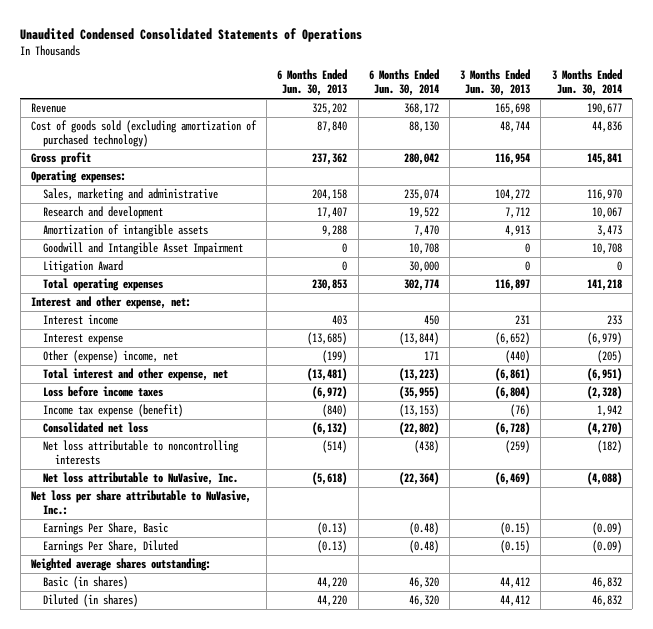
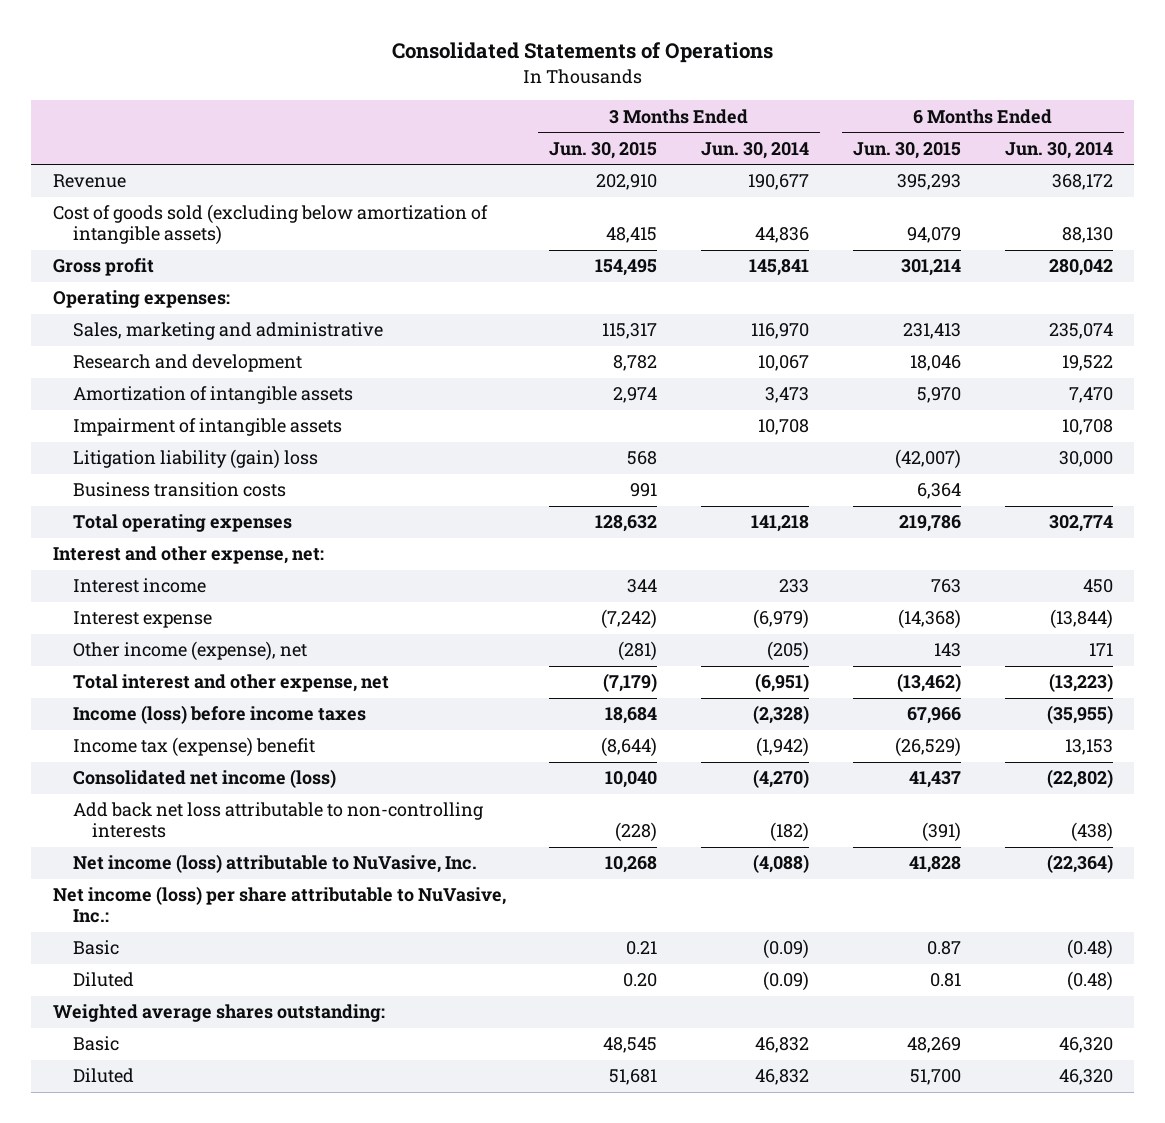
- Unaudited Condensed Consolidated Statements of Operations
+ Consolidated Statements of Operations
- | 6 Months Ended Jun. 30, 2013 | 6 Months Ended Jun. 30, 2014 | 3 Months Ended Jun. 30, 2013 | 3 Months Ended Jun. 30, 2014
+ | 3 Months Ended Jun. 30, 2015 | 3 Months Ended Jun. 30, 2014 | 6 Months Ended Jun. 30, 2015 | 6 Months Ended Jun. 30, 2014
- Cost of goods sold (excluding amortization of purchased technology) | 87,840 | 88,130 | 48,744 | 44,836
+ Cost of goods sold (excluding below amortization of intangible assets) | 48,415 | 44,836 | 94,079 | 88,130
- Goodwill and Intangible Asset Impairment | 0 | 10,708 | 0 | 10,708
- Litigation Award | 0 | 30,000 | 0 | 0
+ Impairment of intangible assets | | 10,708 | | 10,708
+ Litigation liability (gain) loss | 568 | | (42,007) | 30,000
+ Business transition costs | 991 | | 6,364 |
- Other (expense) income, net | (199) | 171 | (440) | (205)
+ Other income (expense), net | (281) | (205) | 143 | 171
- Loss before income taxes | (6,972) | (35,955) | (6,804) | (2,328)
- Income tax expense (benefit) | (840) | (13,153) | (76) | 1,942
- Consolidated net loss | (6,132) | (22,802) | (6,728) | (4,270)
- Net loss attributable to noncontrolling interests | (514) | (438) | (259) | (182)
- Net loss attributable to NuVasive, Inc. | (5,618) | (22,364) | (6,469) | (4,088)
- Net loss per share attributable to NuVasive, Inc.:
- Earnings Per Share, Basic | (0.13) | (0.48) | (0.15) | (0.09)
- Earnings Per Share, Diluted | (0.13) | (0.48) | (0.15) | (0.09)
+ Income (loss) before income taxes | 18,684 | (2,328) | 67,966 | (35,955)
+ Income tax (expense) benefit | (8,644) | (1,942) | (26,529) | 13,153
+ Consolidated net income (loss) | 10,040 | (4,270) | 41,437 | (22,802)
+ Add back net loss attributable to non-controlling interests | (228) | (182) | (391) | (438)
+ Net income (loss) attributable to NuVasive, Inc. | 10,268 | (4,088) | 41,828 | (22,364)
+ Net income (loss) per share attributable to NuVasive, Inc.:
+ Basic | 0.21 | (0.09) | 0.87 | (0.48)
+ Diluted | 0.20 | (0.09) | 0.81 | (0.48)
- Basic (in shares) | 44,220 | 46,320 | 44,412 | 46,832
- Diluted (in shares) | 44,220 | 46,320 | 44,412 | 46,832
+ Basic | 48,545 | 46,832 | 48,269 | 46,320
+ Diluted | 51,681 | 46,832 | 51,700 | 46,320

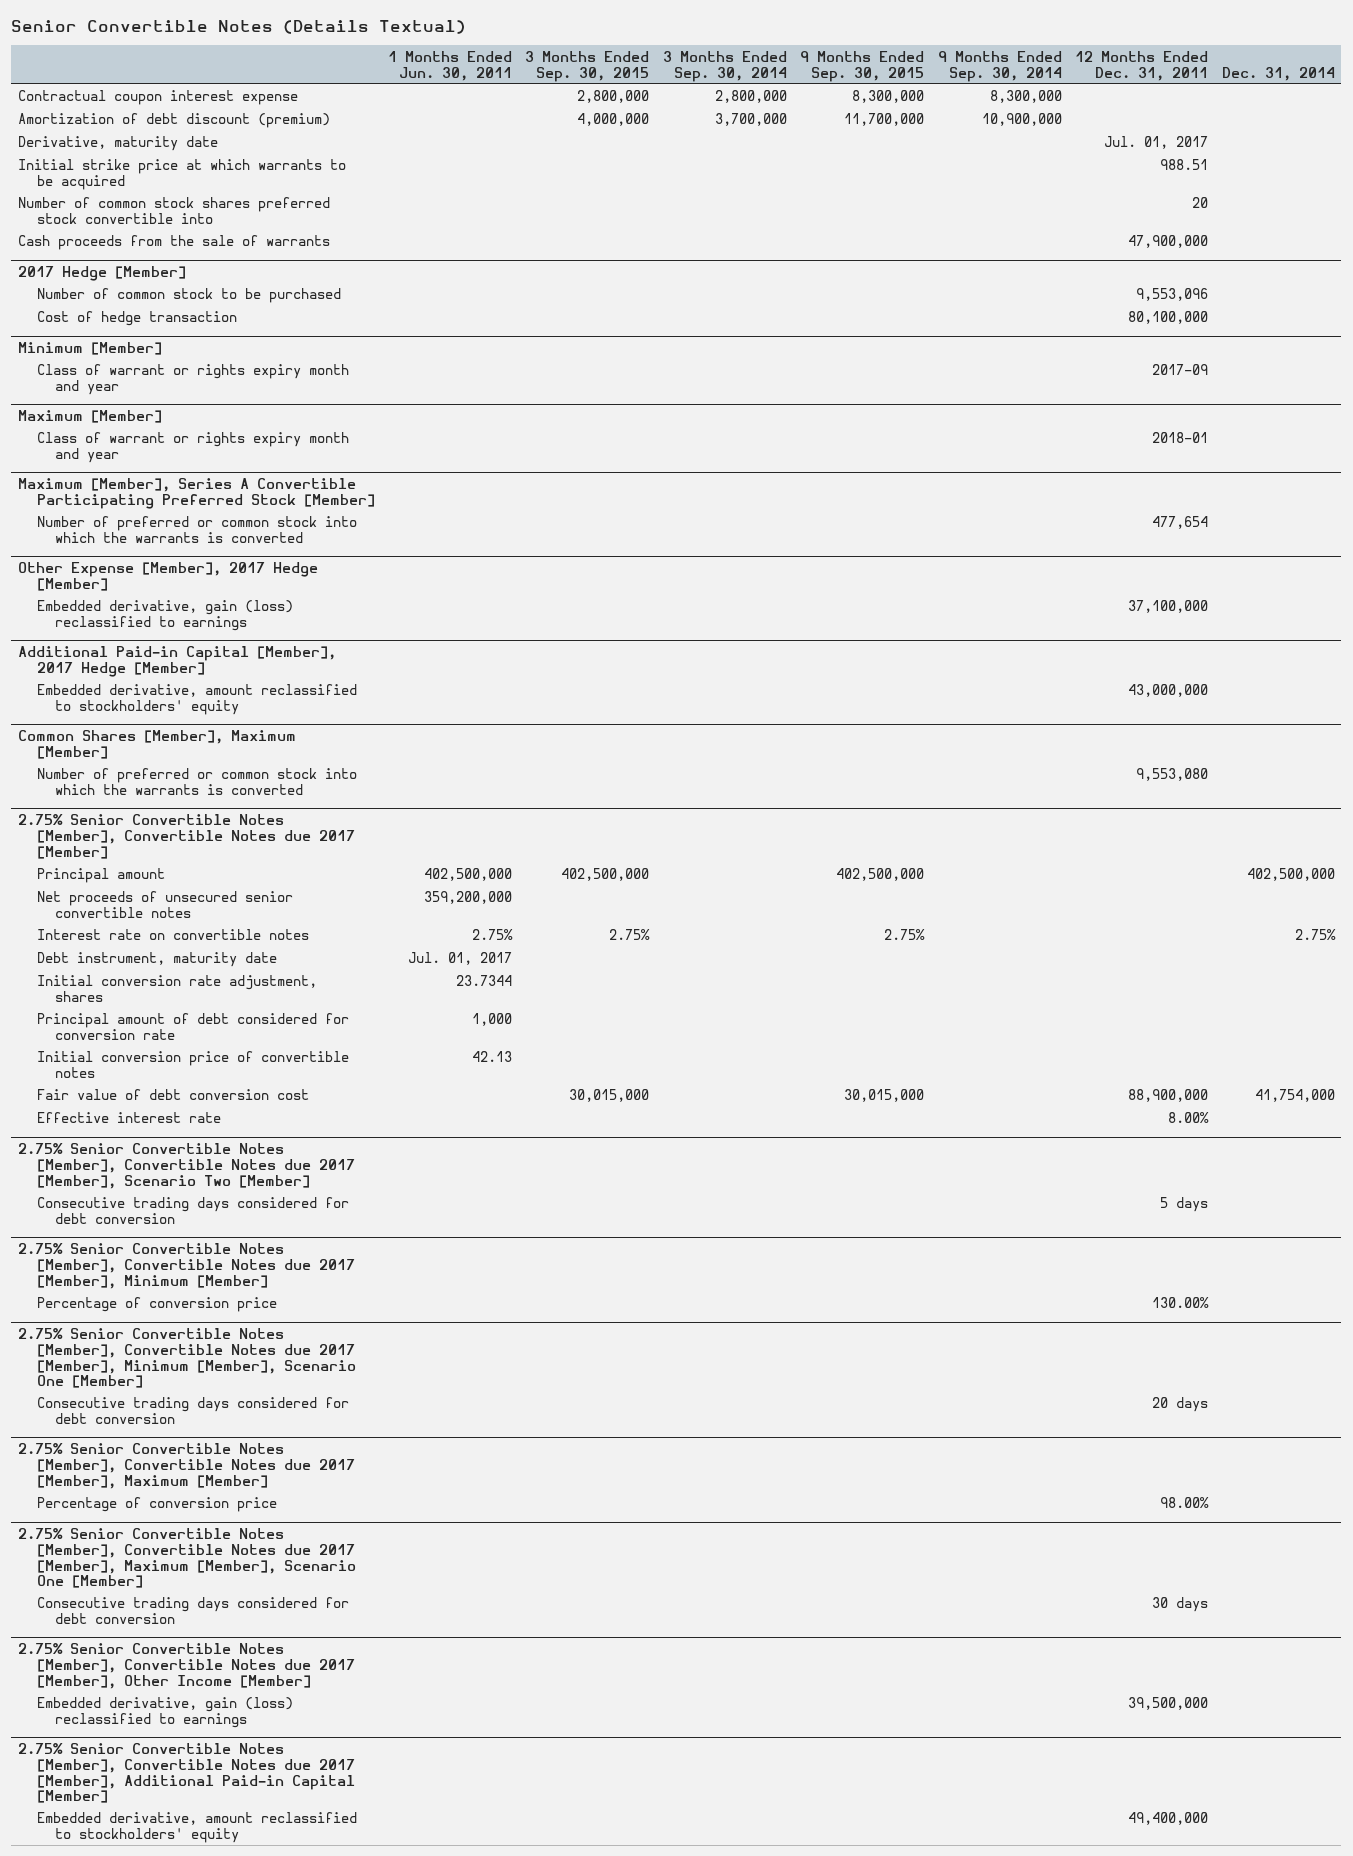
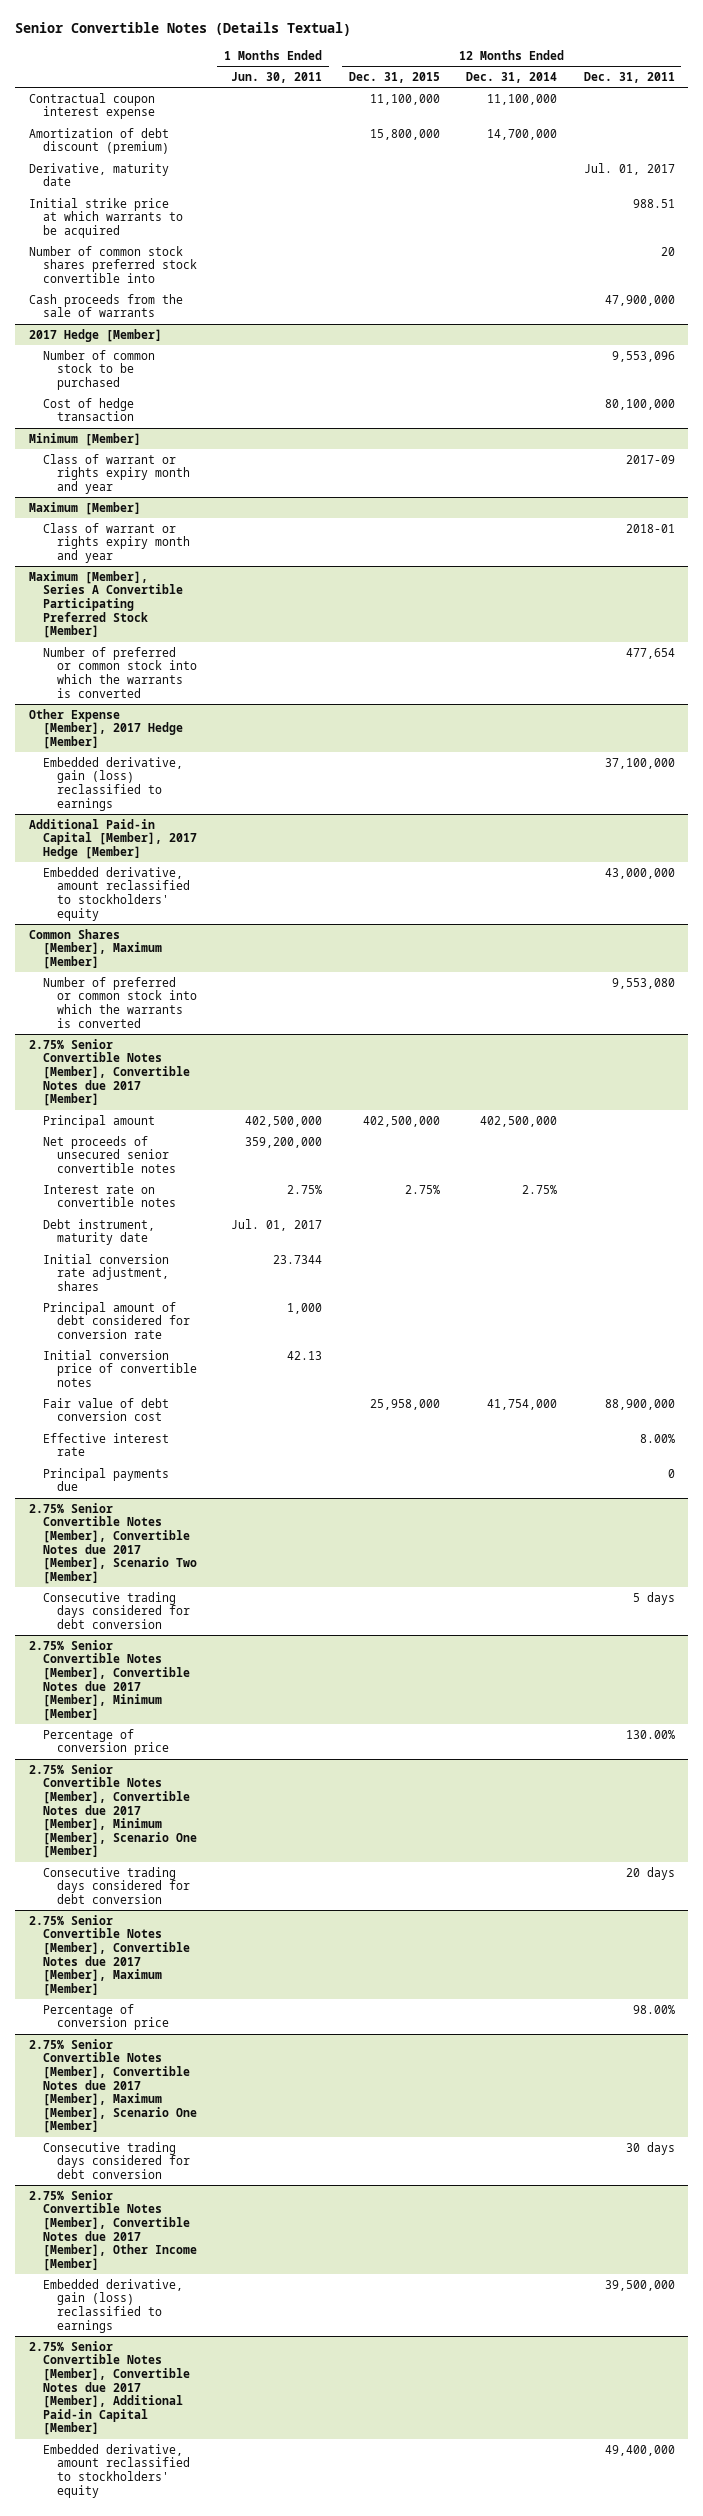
- | 1 Months Ended Jun. 30, 2011 | 3 Months Ended Sep. 30, 2015 | 3 Months Ended Sep. 30, 2014 | 9 Months Ended Sep. 30, 2015 | 9 Months Ended Sep. 30, 2014 | 12 Months Ended Dec. 31, 2011 | Dec. 31, 2014
+ | 1 Months Ended Jun. 30, 2011 | 12 Months Ended Dec. 31, 2015 | 12 Months Ended Dec. 31, 2014 | 12 Months Ended Dec. 31, 2011
@ 2.75% Senior Convertible Notes [Member], Convertible Notes due 2017 [Member]
+ Principal payments due | | | | 0

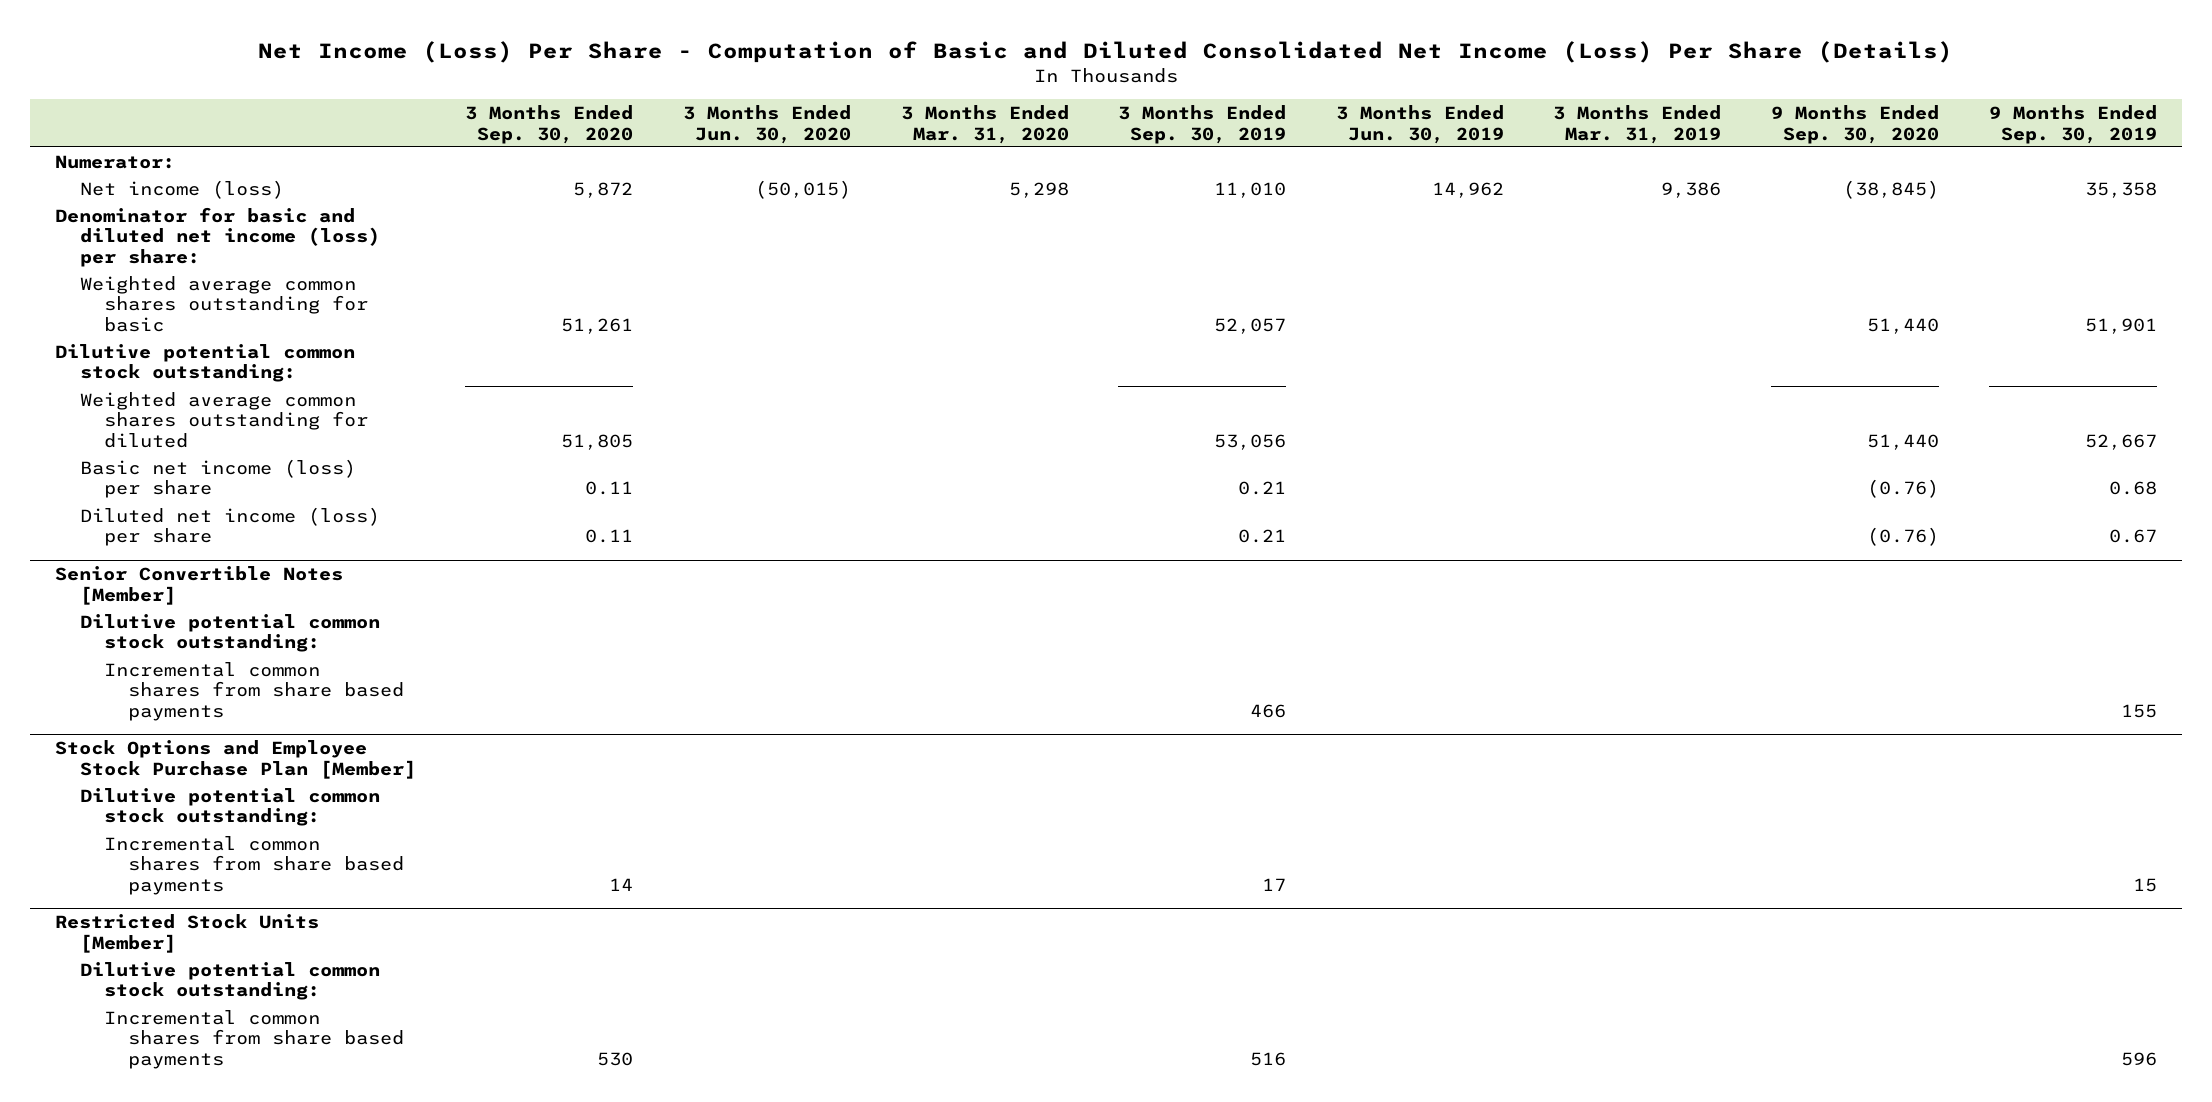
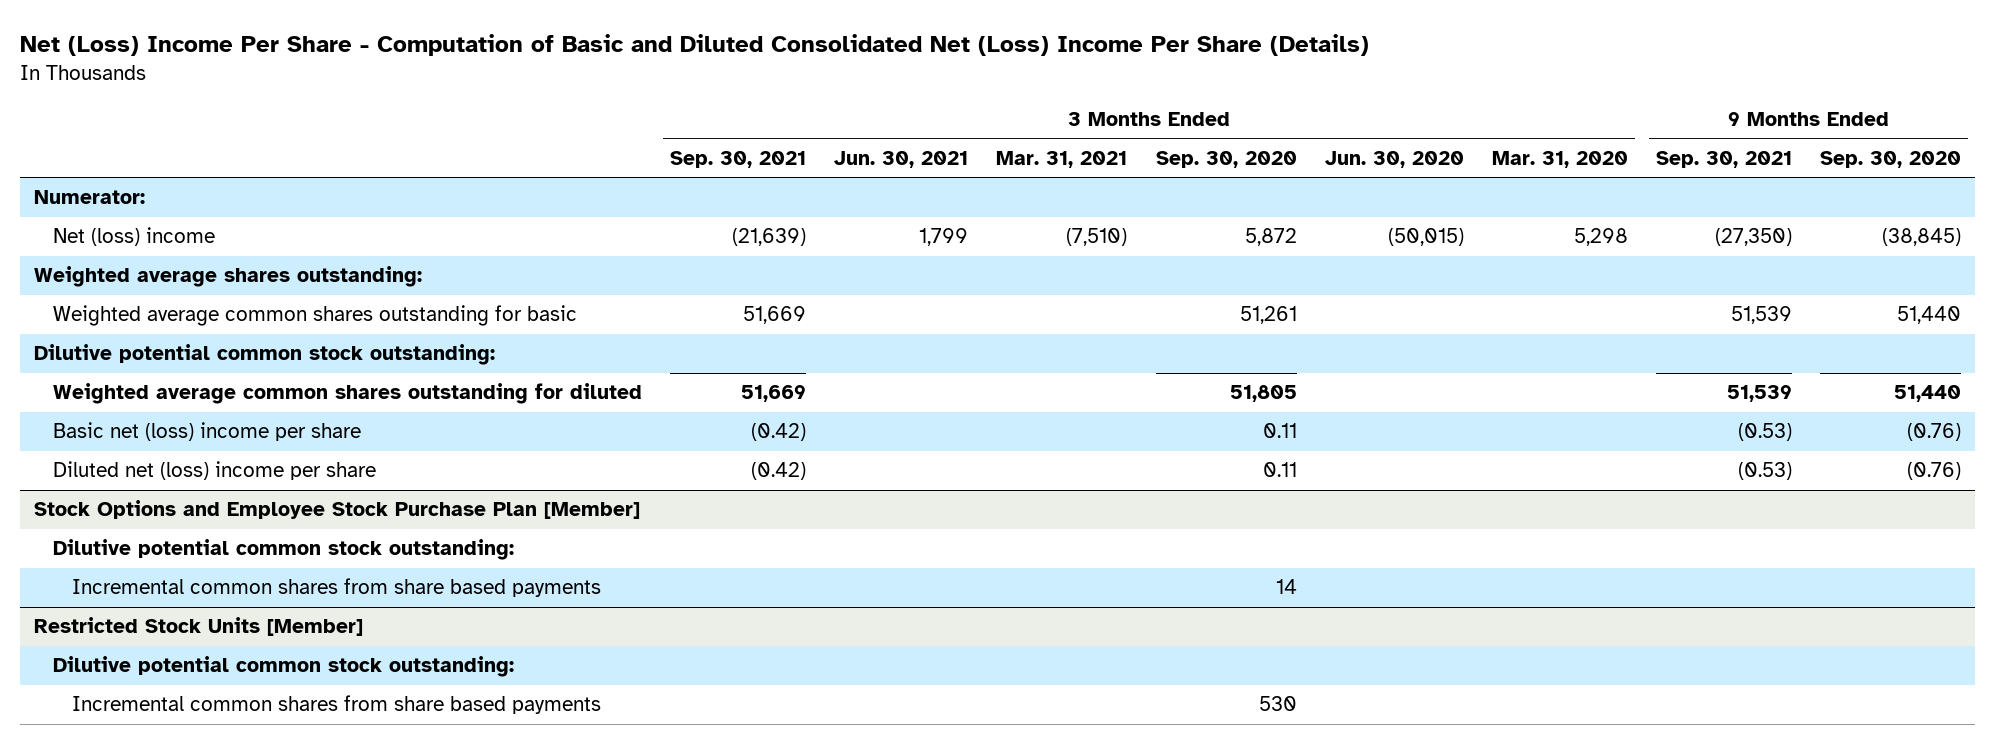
- Net Income (Loss) Per Share - Computation of Basic and Diluted Consolidated Net Income (Loss) Per Share (Details)
+ Net (Loss) Income Per Share - Computation of Basic and Diluted Consolidated Net (Loss) Income Per Share (Details)
- | 3 Months Ended Sep. 30, 2020 | 3 Months Ended Jun. 30, 2020 | 3 Months Ended Mar. 31, 2020 | 3 Months Ended Sep. 30, 2019 | 3 Months Ended Jun. 30, 2019 | 3 Months Ended Mar. 31, 2019 | 9 Months Ended Sep. 30, 2020 | 9 Months Ended Sep. 30, 2019
+ | 3 Months Ended Sep. 30, 2021 | 3 Months Ended Jun. 30, 2021 | 3 Months Ended Mar. 31, 2021 | 3 Months Ended Sep. 30, 2020 | 3 Months Ended Jun. 30, 2020 | 3 Months Ended Mar. 31, 2020 | 9 Months Ended Sep. 30, 2021 | 9 Months Ended Sep. 30, 2020
- Net income (loss) | 5,872 | (50,015) | 5,298 | 11,010 | 14,962 | 9,386 | (38,845) | 35,358
- Denominator for basic and diluted net income (loss) per share:
+ Net (loss) income | (21,639) | 1,799 | (7,510) | 5,872 | (50,015) | 5,298 | (27,350) | (38,845)
+ Weighted average shares outstanding:
- Basic net income (loss) per share | 0.11 | | | 0.21 | | | (0.76) | 0.68
- Diluted net income (loss) per share | 0.11 | | | 0.21 | | | (0.76) | 0.67
- Senior Convertible Notes [Member]
- Dilutive potential common stock outstanding:
- Incremental common shares from share based payments | | | | 466 | | | | 155
+ Basic net (loss) income per share | (0.42) | | | 0.11 | | | (0.53) | (0.76)
+ Diluted net (loss) income per share | (0.42) | | | 0.11 | | | (0.53) | (0.76)

